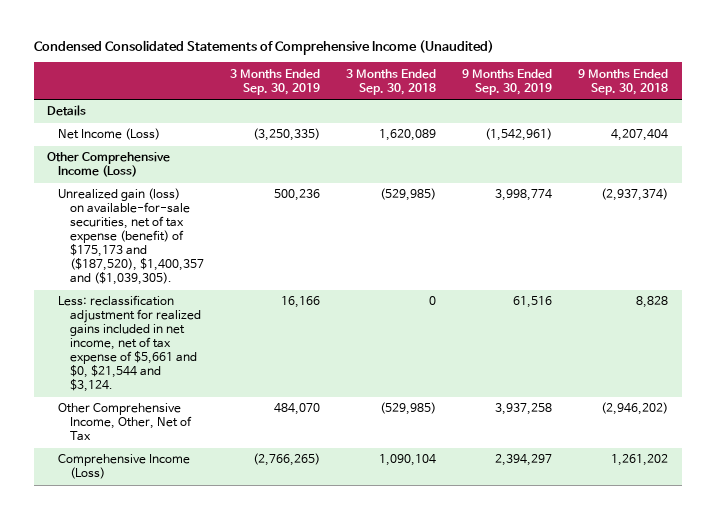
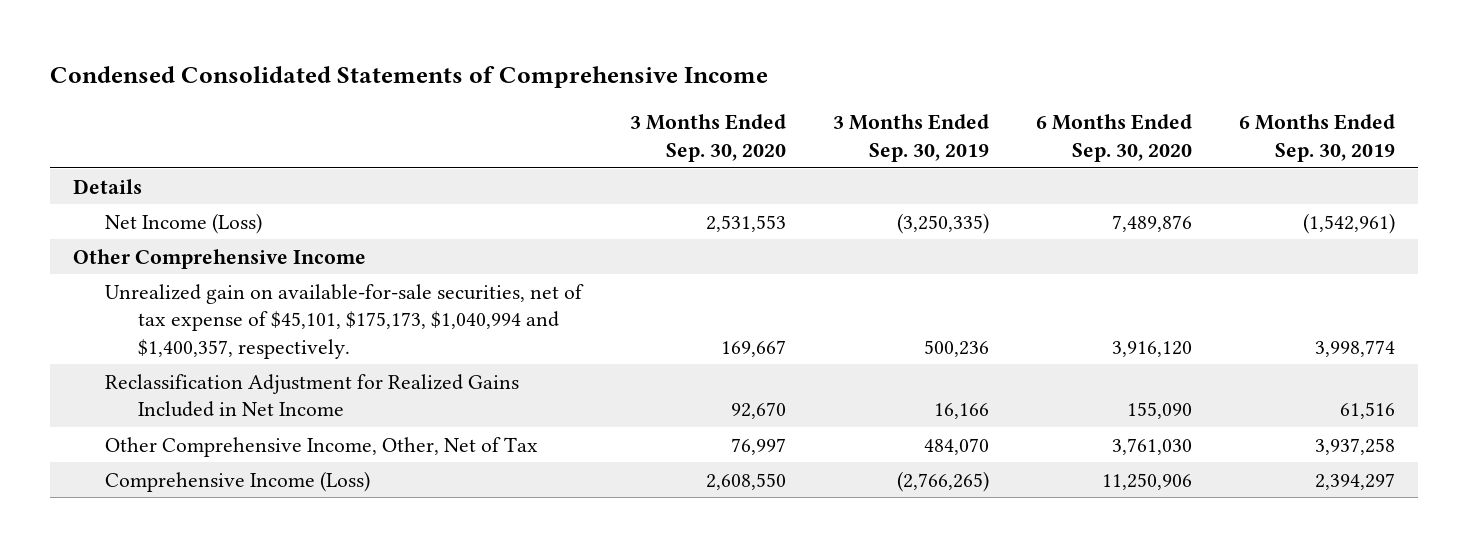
- Condensed Consolidated Statements of Comprehensive Income (Unaudited)
+ Condensed Consolidated Statements of Comprehensive Income
- | 3 Months Ended Sep. 30, 2019 | 3 Months Ended Sep. 30, 2018 | 9 Months Ended Sep. 30, 2019 | 9 Months Ended Sep. 30, 2018
+ | 3 Months Ended Sep. 30, 2020 | 3 Months Ended Sep. 30, 2019 | 6 Months Ended Sep. 30, 2020 | 6 Months Ended Sep. 30, 2019
- Other Comprehensive Income (Loss)
- Unrealized gain (loss) on available-for-sale securities, net of tax expense (benefit) of $175,173 and ($187,520), $1,400,357 and ($1,039,305). | 500,236 | (529,985) | 3,998,774 | (2,937,374)
- Less: reclassification adjustment for realized gains included in net income, net of tax expense of $5,661 and $0, $21,544 and $3,124. | 16,166 | 0 | 61,516 | 8,828
+ Other Comprehensive Income
+ Unrealized gain on available-for-sale securities, net of tax expense of $45,101, $175,173, $1,040,994 and $1,400,357, respectively. | 169,667 | 500,236 | 3,916,120 | 3,998,774
+ Reclassification Adjustment for Realized Gains Included in Net Income | 92,670 | 16,166 | 155,090 | 61,516

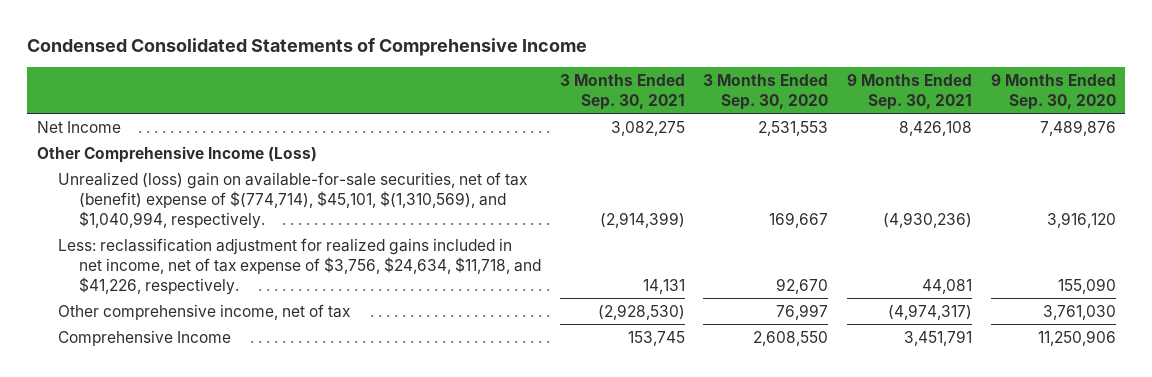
- | 3 Months Ended Sep. 30, 2020 | 3 Months Ended Sep. 30, 2019 | 6 Months Ended Sep. 30, 2020 | 6 Months Ended Sep. 30, 2019
+ | 3 Months Ended Sep. 30, 2021 | 3 Months Ended Sep. 30, 2020 | 9 Months Ended Sep. 30, 2021 | 9 Months Ended Sep. 30, 2020
- Details
- Net Income (Loss) | 2,531,553 | (3,250,335) | 7,489,876 | (1,542,961)
- Other Comprehensive Income
- Unrealized gain on available-for-sale securities, net of tax expense of $45,101, $175,173, $1,040,994 and $1,400,357, respectively. | 169,667 | 500,236 | 3,916,120 | 3,998,774
- Reclassification Adjustment for Realized Gains Included in Net Income | 92,670 | 16,166 | 155,090 | 61,516
- Other Comprehensive Income, Other, Net of Tax | 76,997 | 484,070 | 3,761,030 | 3,937,258
- Comprehensive Income (Loss) | 2,608,550 | (2,766,265) | 11,250,906 | 2,394,297
+ Net Income | 3,082,275 | 2,531,553 | 8,426,108 | 7,489,876
+ Other Comprehensive Income (Loss)
+ Unrealized (loss) gain on available-for-sale securities, net of tax (benefit) expense of $(774,714), $45,101, $(1,310,569), and $1,040,994, respectively. | (2,914,399) | 169,667 | (4,930,236) | 3,916,120
+ Less: reclassification adjustment for realized gains included in net income, net of tax expense of $3,756, $24,634, $11,718, and $41,226, respectively. | 14,131 | 92,670 | 44,081 | 155,090
+ Other comprehensive income, net of tax | (2,928,530) | 76,997 | (4,974,317) | 3,761,030
+ Comprehensive Income | 153,745 | 2,608,550 | 3,451,791 | 11,250,906

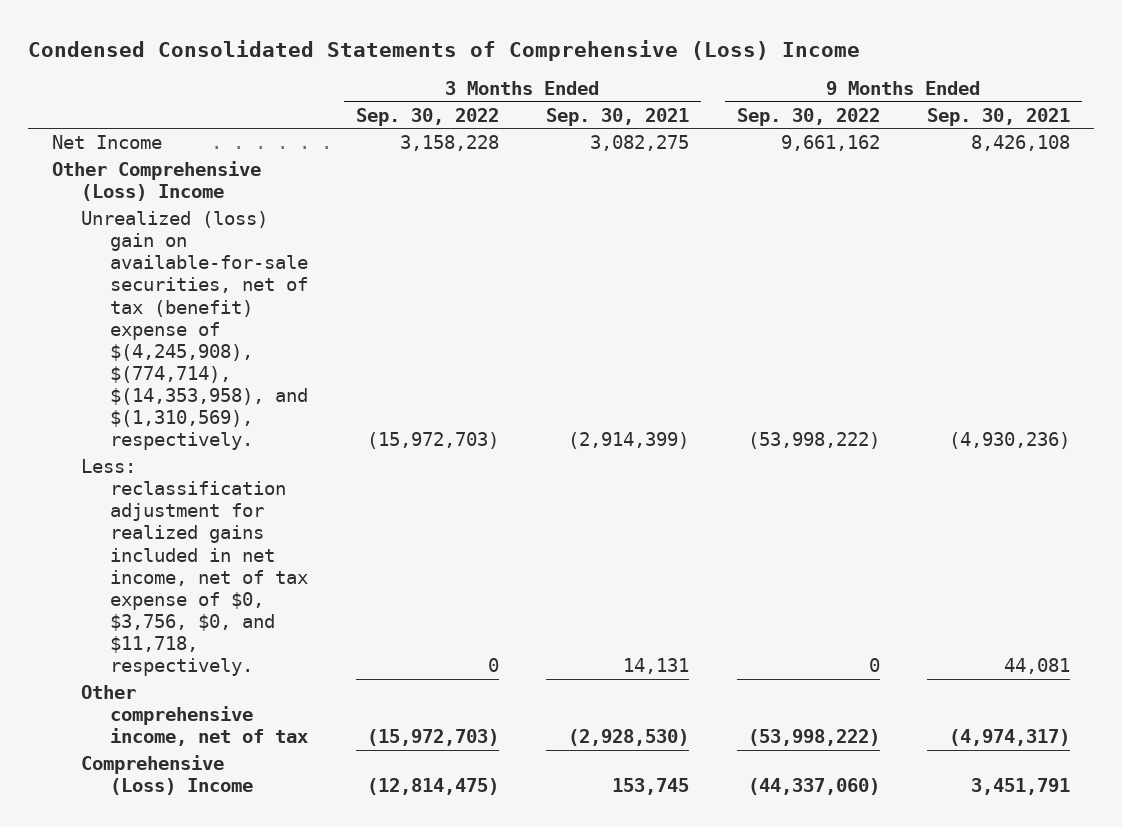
- Condensed Consolidated Statements of Comprehensive Income
+ Condensed Consolidated Statements of Comprehensive (Loss) Income
- | 3 Months Ended Sep. 30, 2021 | 3 Months Ended Sep. 30, 2020 | 9 Months Ended Sep. 30, 2021 | 9 Months Ended Sep. 30, 2020
+ | 3 Months Ended Sep. 30, 2022 | 3 Months Ended Sep. 30, 2021 | 9 Months Ended Sep. 30, 2022 | 9 Months Ended Sep. 30, 2021
- Other Comprehensive Income (Loss)
- Unrealized (loss) gain on available-for-sale securities, net of tax (benefit) expense of $(774,714), $45,101, $(1,310,569), and $1,040,994, respectively. | (2,914,399) | 169,667 | (4,930,236) | 3,916,120
- Less: reclassification adjustment for realized gains included in net income, net of tax expense of $3,756, $24,634, $11,718, and $41,226, respectively. | 14,131 | 92,670 | 44,081 | 155,090
+ Other Comprehensive (Loss) Income
+ Unrealized (loss) gain on available-for-sale securities, net of tax (benefit) expense of $(4,245,908), $(774,714), $(14,353,958), and $(1,310,569), respectively. | (15,972,703) | (2,914,399) | (53,998,222) | (4,930,236)
+ Less: reclassification adjustment for realized gains included in net income, net of tax expense of $0, $3,756, $0, and $11,718, respectively. | 0 | 14,131 | 0 | 44,081
- Comprehensive Income | 153,745 | 2,608,550 | 3,451,791 | 11,250,906
+ Comprehensive (Loss) Income | (12,814,475) | 153,745 | (44,337,060) | 3,451,791

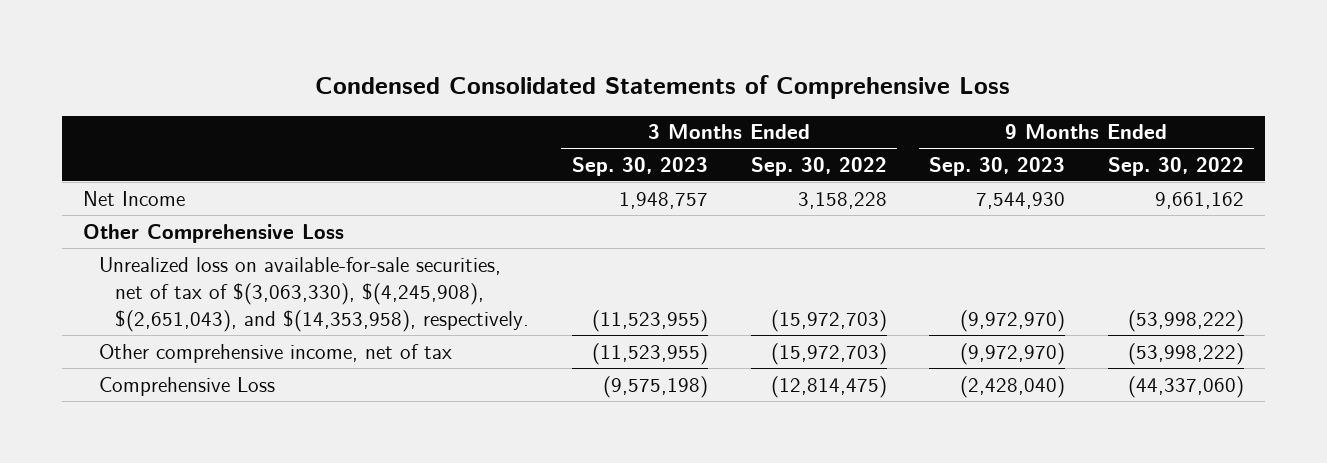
- Condensed Consolidated Statements of Comprehensive (Loss) Income
+ Condensed Consolidated Statements of Comprehensive Loss
- | 3 Months Ended Sep. 30, 2022 | 3 Months Ended Sep. 30, 2021 | 9 Months Ended Sep. 30, 2022 | 9 Months Ended Sep. 30, 2021
+ | 3 Months Ended Sep. 30, 2023 | 3 Months Ended Sep. 30, 2022 | 9 Months Ended Sep. 30, 2023 | 9 Months Ended Sep. 30, 2022
- Other Comprehensive (Loss) Income
- Unrealized (loss) gain on available-for-sale securities, net of tax (benefit) expense of $(4,245,908), $(774,714), $(14,353,958), and $(1,310,569), respectively. | (15,972,703) | (2,914,399) | (53,998,222) | (4,930,236)
- Less: reclassification adjustment for realized gains included in net income, net of tax expense of $0, $3,756, $0, and $11,718, respectively. | 0 | 14,131 | 0 | 44,081
+ Other Comprehensive Loss
+ Unrealized loss on available-for-sale securities, net of tax of $(3,063,330), $(4,245,908), $(2,651,043), and $(14,353,958), respectively. | (11,523,955) | (15,972,703) | (9,972,970) | (53,998,222)
- Comprehensive (Loss) Income | (12,814,475) | 153,745 | (44,337,060) | 3,451,791
+ Comprehensive Loss | (9,575,198) | (12,814,475) | (2,428,040) | (44,337,060)

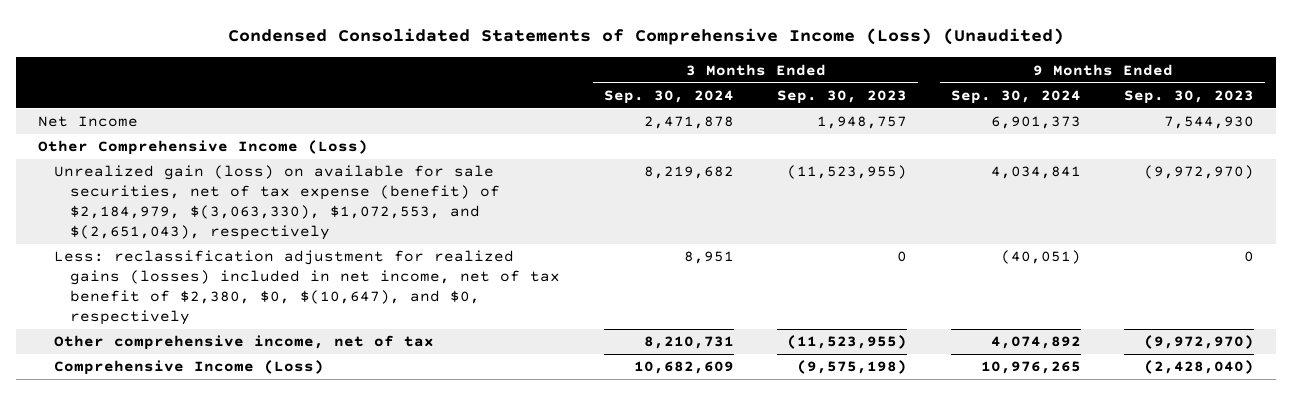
- Condensed Consolidated Statements of Comprehensive Loss
+ Condensed Consolidated Statements of Comprehensive Income (Loss) (Unaudited)
- | 3 Months Ended Sep. 30, 2023 | 3 Months Ended Sep. 30, 2022 | 9 Months Ended Sep. 30, 2023 | 9 Months Ended Sep. 30, 2022
+ | 3 Months Ended Sep. 30, 2024 | 3 Months Ended Sep. 30, 2023 | 9 Months Ended Sep. 30, 2024 | 9 Months Ended Sep. 30, 2023
- Other Comprehensive Loss
- Unrealized loss on available-for-sale securities, net of tax of $(3,063,330), $(4,245,908), $(2,651,043), and $(14,353,958), respectively. | (11,523,955) | (15,972,703) | (9,972,970) | (53,998,222)
+ Other Comprehensive Income (Loss)
+ Unrealized gain (loss) on available for sale securities, net of tax expense (benefit) of $2,184,979, $(3,063,330), $1,072,553, and $(2,651,043), respectively | 8,219,682 | (11,523,955) | 4,034,841 | (9,972,970)
+ Less: reclassification adjustment for realized gains (losses) included in net income, net of tax benefit of $2,380, $0, $(10,647), and $0, respectively | 8,951 | 0 | (40,051) | 0
- Comprehensive Loss | (9,575,198) | (12,814,475) | (2,428,040) | (44,337,060)
+ Comprehensive Income (Loss) | 10,682,609 | (9,575,198) | 10,976,265 | (2,428,040)

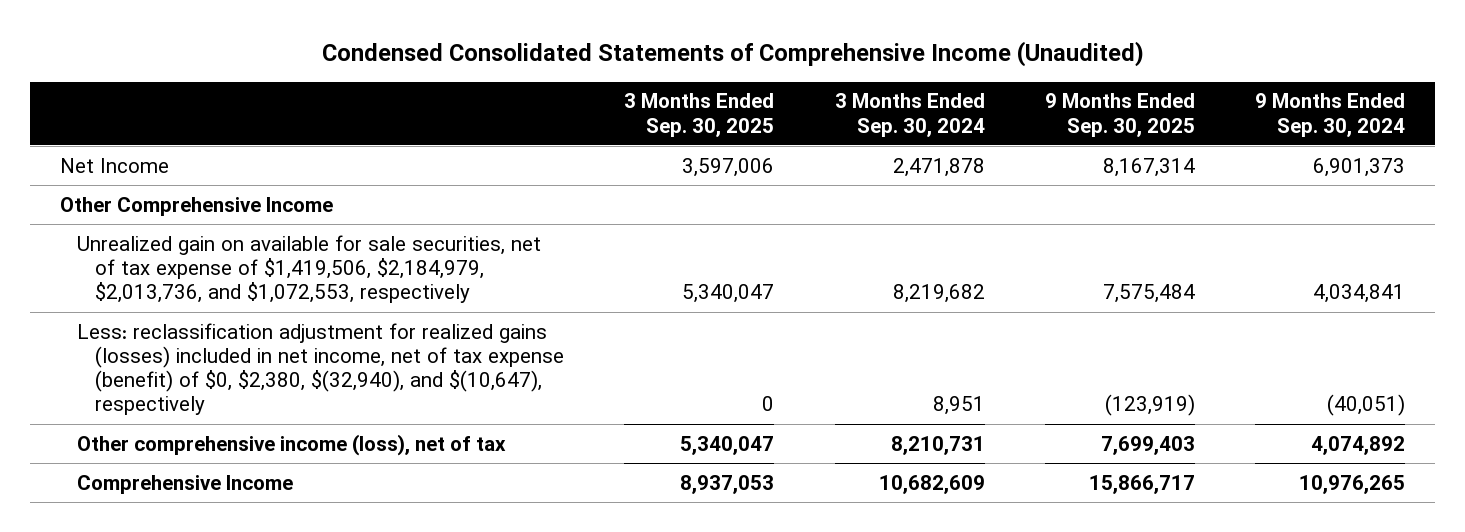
- Condensed Consolidated Statements of Comprehensive Income (Loss) (Unaudited)
+ Condensed Consolidated Statements of Comprehensive Income (Unaudited)
- | 3 Months Ended Sep. 30, 2024 | 3 Months Ended Sep. 30, 2023 | 9 Months Ended Sep. 30, 2024 | 9 Months Ended Sep. 30, 2023
+ | 3 Months Ended Sep. 30, 2025 | 3 Months Ended Sep. 30, 2024 | 9 Months Ended Sep. 30, 2025 | 9 Months Ended Sep. 30, 2024
- Other Comprehensive Income (Loss)
- Unrealized gain (loss) on available for sale securities, net of tax expense (benefit) of $2,184,979, $(3,063,330), $1,072,553, and $(2,651,043), respectively | 8,219,682 | (11,523,955) | 4,034,841 | (9,972,970)
- Less: reclassification adjustment for realized gains (losses) included in net income, net of tax benefit of $2,380, $0, $(10,647), and $0, respectively | 8,951 | 0 | (40,051) | 0
- Other comprehensive income, net of tax | 8,210,731 | (11,523,955) | 4,074,892 | (9,972,970)
- Comprehensive Income (Loss) | 10,682,609 | (9,575,198) | 10,976,265 | (2,428,040)
+ Other Comprehensive Income
+ Unrealized gain on available for sale securities, net of tax expense of $1,419,506, $2,184,979, $2,013,736, and $1,072,553, respectively | 5,340,047 | 8,219,682 | 7,575,484 | 4,034,841
+ Less: reclassification adjustment for realized gains (losses) included in net income, net of tax expense (benefit) of $0, $2,380, $(32,940), and $(10,647), respectively | 0 | 8,951 | (123,919) | (40,051)
+ Other comprehensive income (loss), net of tax | 5,340,047 | 8,210,731 | 7,699,403 | 4,074,892
+ Comprehensive Income | 8,937,053 | 10,682,609 | 15,866,717 | 10,976,265

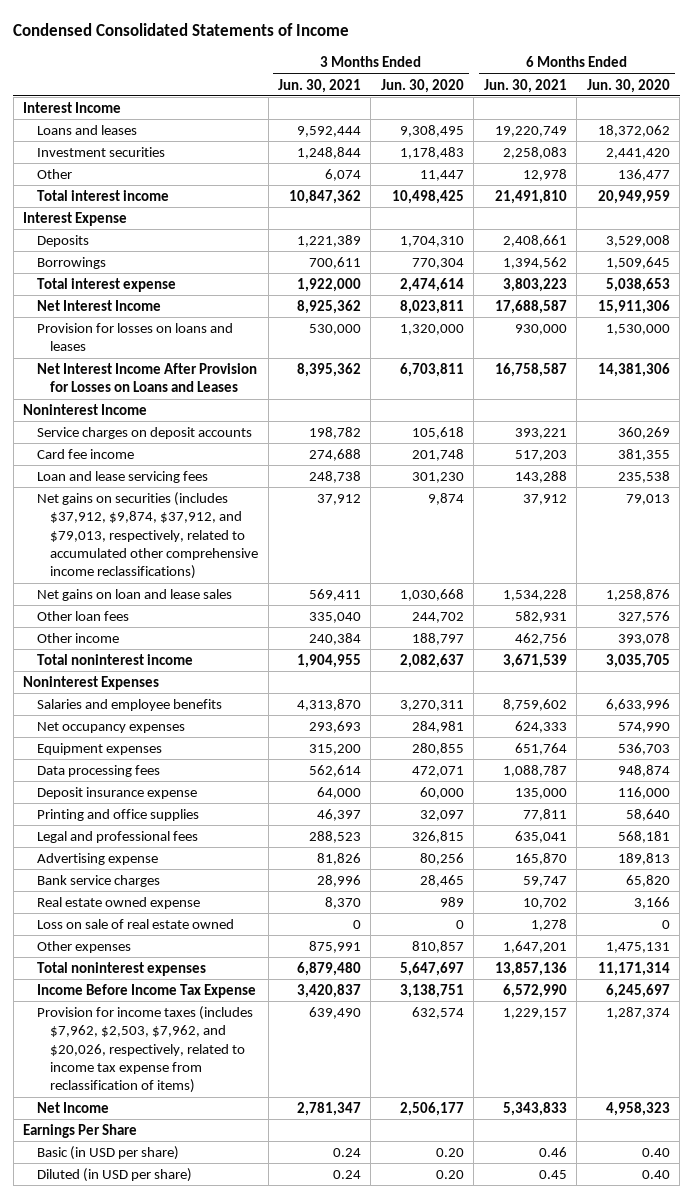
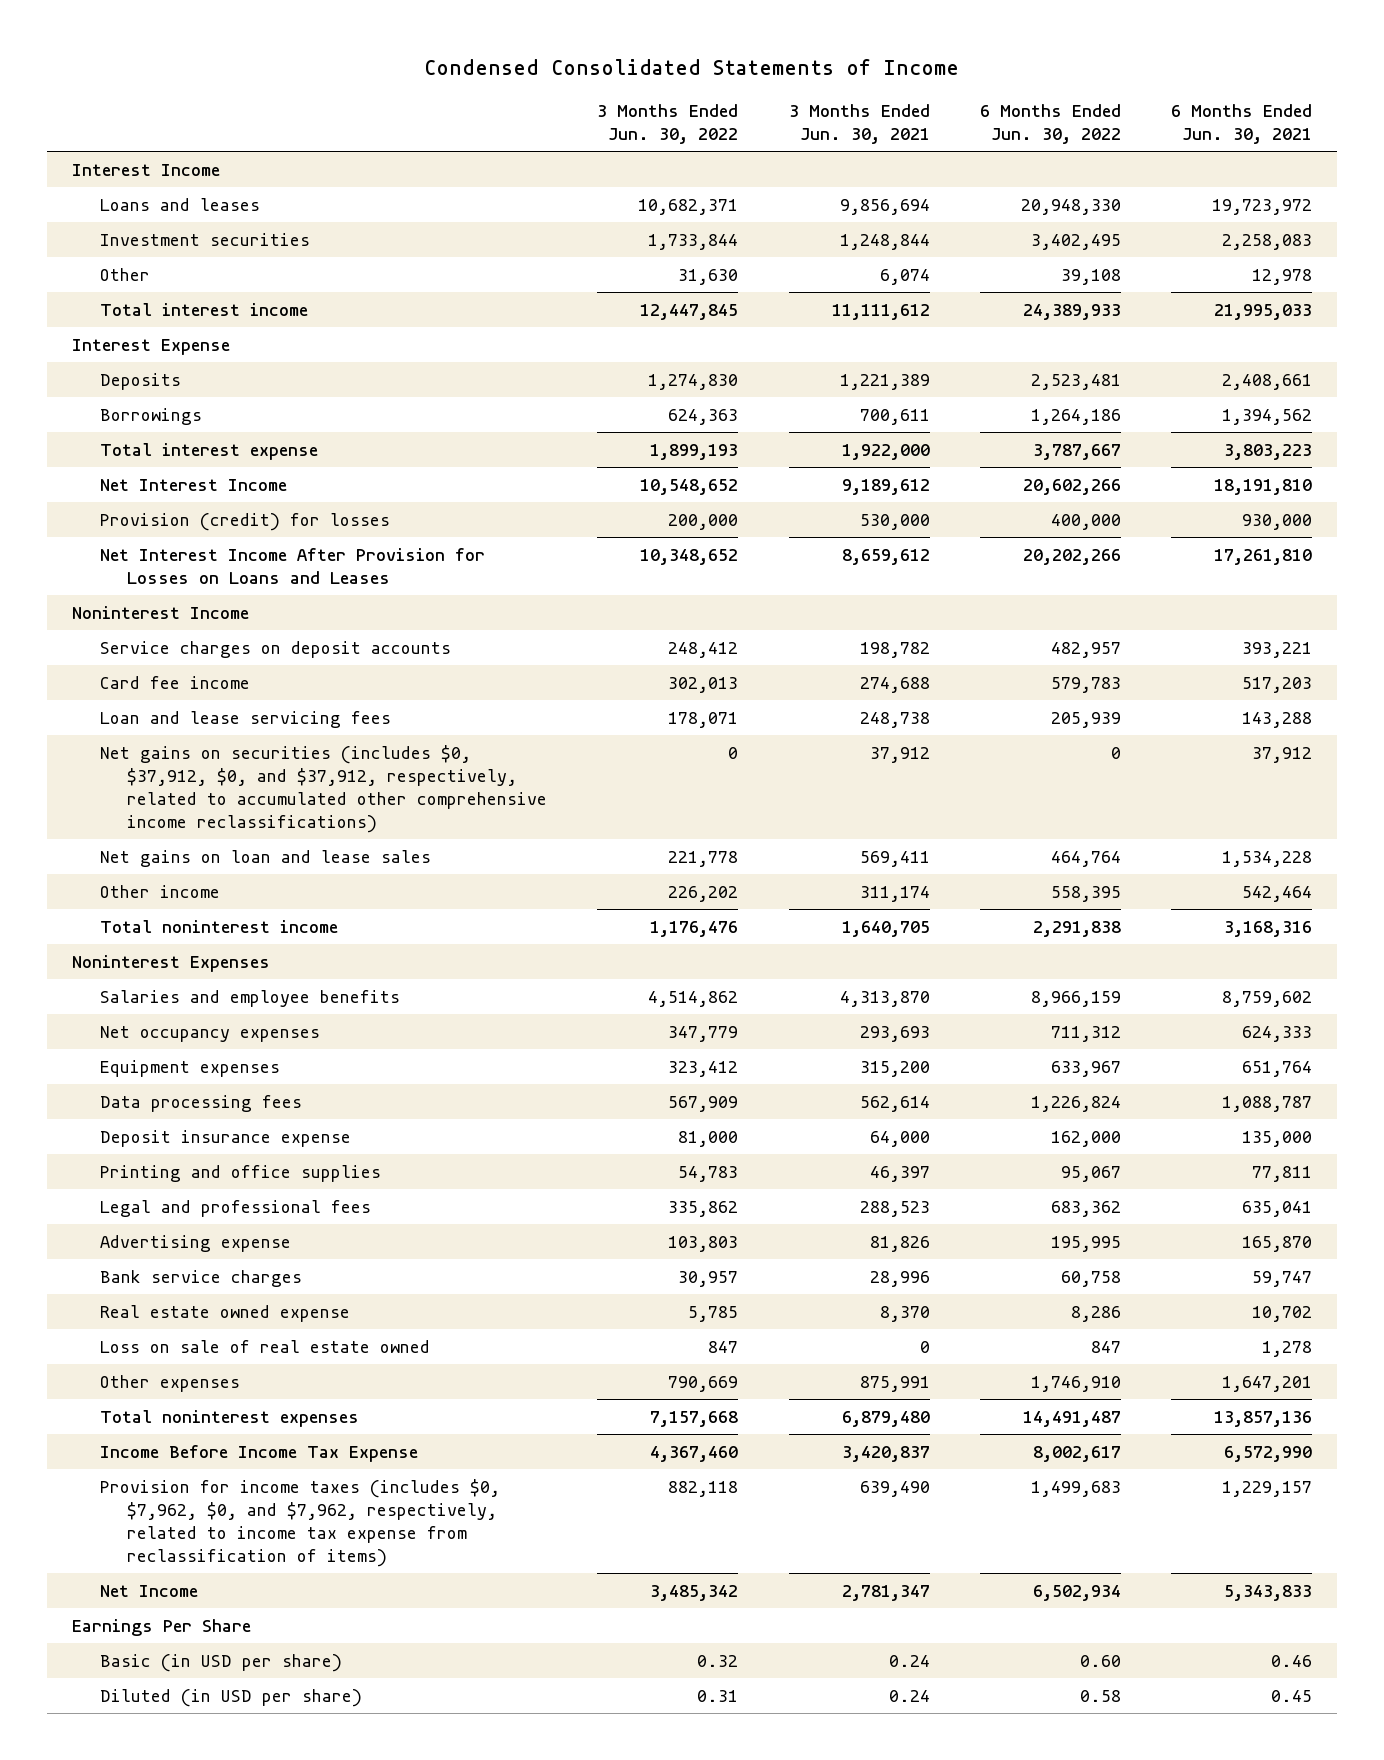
- | 3 Months Ended Jun. 30, 2021 | 3 Months Ended Jun. 30, 2020 | 6 Months Ended Jun. 30, 2021 | 6 Months Ended Jun. 30, 2020
+ | 3 Months Ended Jun. 30, 2022 | 3 Months Ended Jun. 30, 2021 | 6 Months Ended Jun. 30, 2022 | 6 Months Ended Jun. 30, 2021
- Loans and leases | 9,592,444 | 9,308,495 | 19,220,749 | 18,372,062
+ Loans and leases | 10,682,371 | 9,856,694 | 20,948,330 | 19,723,972
- Total interest income | 10,847,362 | 10,498,425 | 21,491,810 | 20,949,959
+ Total interest income | 12,447,845 | 11,111,612 | 24,389,933 | 21,995,033
- Net Interest Income | 8,925,362 | 8,023,811 | 17,688,587 | 15,911,306
- Provision for losses on loans and leases | 530,000 | 1,320,000 | 930,000 | 1,530,000
- Net Interest Income After Provision for Losses on Loans and Leases | 8,395,362 | 6,703,811 | 16,758,587 | 14,381,306
+ Net Interest Income | 10,548,652 | 9,189,612 | 20,602,266 | 18,191,810
+ Provision (credit) for losses | 200,000 | 530,000 | 400,000 | 930,000
+ Net Interest Income After Provision for Losses on Loans and Leases | 10,348,652 | 8,659,612 | 20,202,266 | 17,261,810
- Net gains on securities (includes $37,912, $9,874, $37,912, and $79,013, respectively, related to accumulated other comprehensive income reclassifications) | 37,912 | 9,874 | 37,912 | 79,013
+ Net gains on securities (includes $0, $37,912, $0, and $37,912, respectively, related to accumulated other comprehensive income reclassifications) | 0 | 37,912 | 0 | 37,912
- Other loan fees | 335,040 | 244,702 | 582,931 | 327,576
- Other income | 240,384 | 188,797 | 462,756 | 393,078
- Total noninterest income | 1,904,955 | 2,082,637 | 3,671,539 | 3,035,705
+ Other income | 226,202 | 311,174 | 558,395 | 542,464
+ Total noninterest income | 1,176,476 | 1,640,705 | 2,291,838 | 3,168,316
- Provision for income taxes (includes $7,962, $2,503, $7,962, and $20,026, respectively, related to income tax expense from reclassification of items) | 639,490 | 632,574 | 1,229,157 | 1,287,374
+ Provision for income taxes (includes $0, $7,962, $0, and $7,962, respectively, related to income tax expense from reclassification of items) | 882,118 | 639,490 | 1,499,683 | 1,229,157

